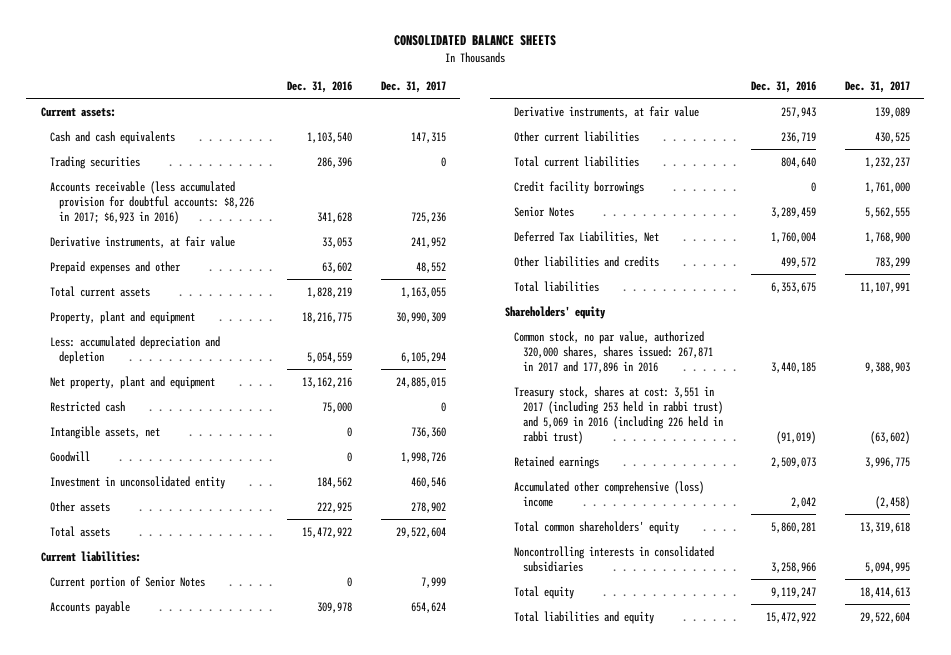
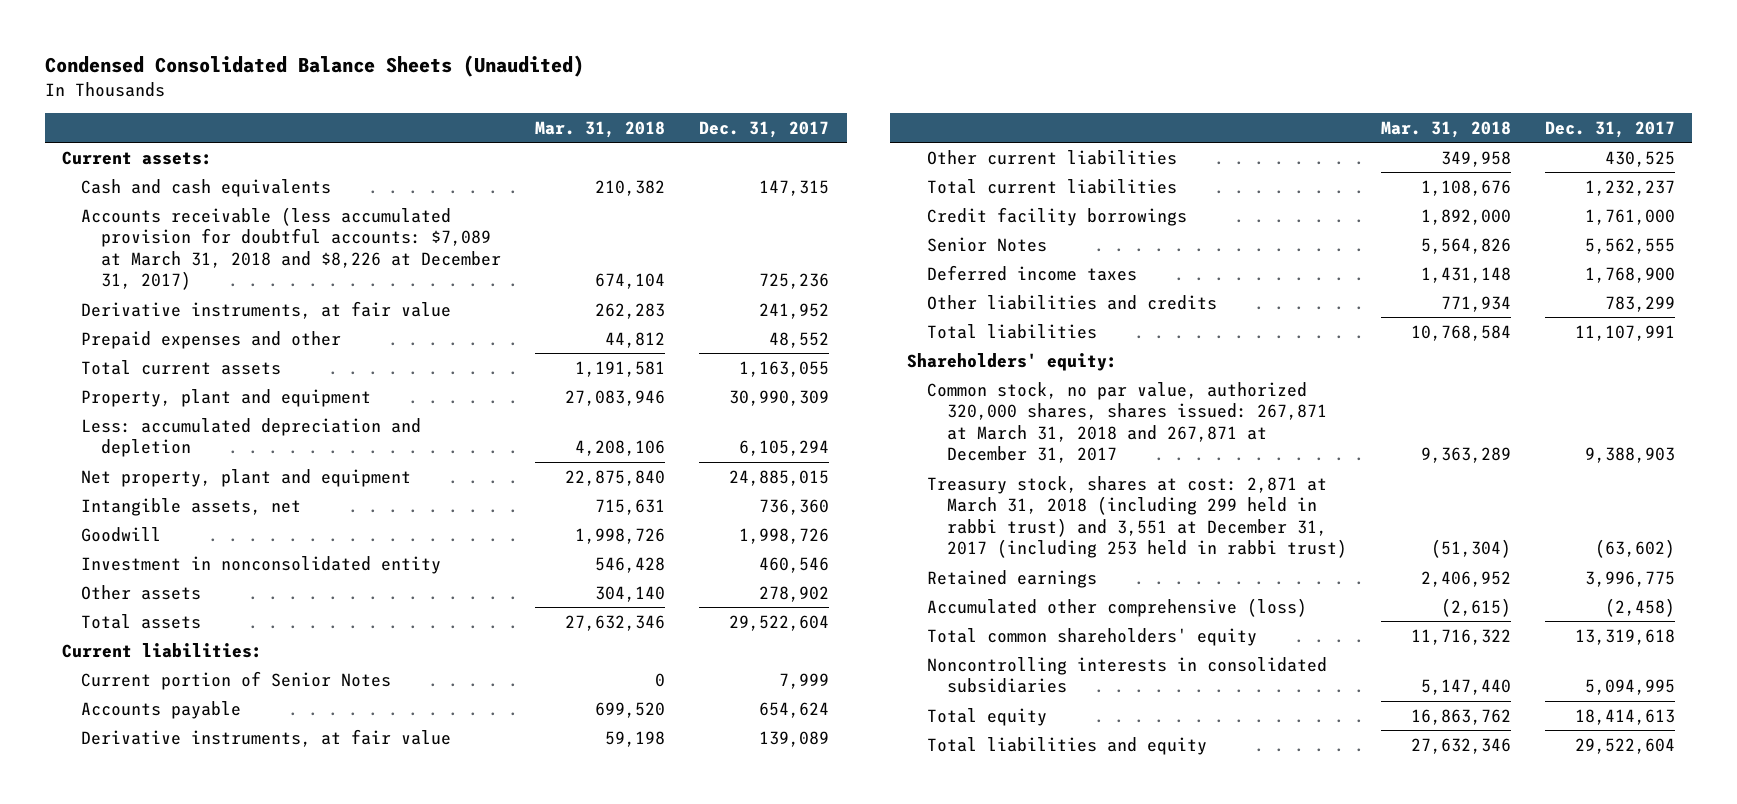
- CONSOLIDATED BALANCE SHEETS
+ Condensed Consolidated Balance Sheets (Unaudited)
- | Dec. 31, 2016 | Dec. 31, 2017
+ | Mar. 31, 2018 | Dec. 31, 2017
- Trading securities | 286,396 | 0
- Accounts receivable (less accumulated provision for doubtful accounts: $8,226 in 2017; $6,923 in 2016) | 341,628 | 725,236
+ Accounts receivable (less accumulated provision for doubtful accounts: $7,089 at March 31, 2018 and $8,226 at December 31, 2017) | 674,104 | 725,236
- Restricted cash | 75,000 | 0
- Investment in unconsolidated entity | 184,562 | 460,546
+ Investment in nonconsolidated entity | 546,428 | 460,546
- Deferred Tax Liabilities, Net | 1,760,004 | 1,768,900
+ Deferred income taxes | 1,431,148 | 1,768,900
- Shareholders' equity
- Common stock, no par value, authorized 320,000 shares, shares issued: 267,871 in 2017 and 177,896 in 2016 | 3,440,185 | 9,388,903
- Treasury stock, shares at cost: 3,551 in 2017 (including 253 held in rabbi trust) and 5,069 in 2016 (including 226 held in rabbi trust) | (91,019) | (63,602)
+ Shareholders' equity:
+ Common stock, no par value, authorized 320,000 shares, shares issued: 267,871 at March 31, 2018 and 267,871 at December 31, 2017 | 9,363,289 | 9,388,903
+ Treasury stock, shares at cost: 2,871 at March 31, 2018 (including 299 held in rabbi trust) and 3,551 at December 31, 2017 (including 253 held in rabbi trust) | (51,304) | (63,602)
- Accumulated other comprehensive (loss) income | 2,042 | (2,458)
+ Accumulated other comprehensive (loss) | (2,615) | (2,458)

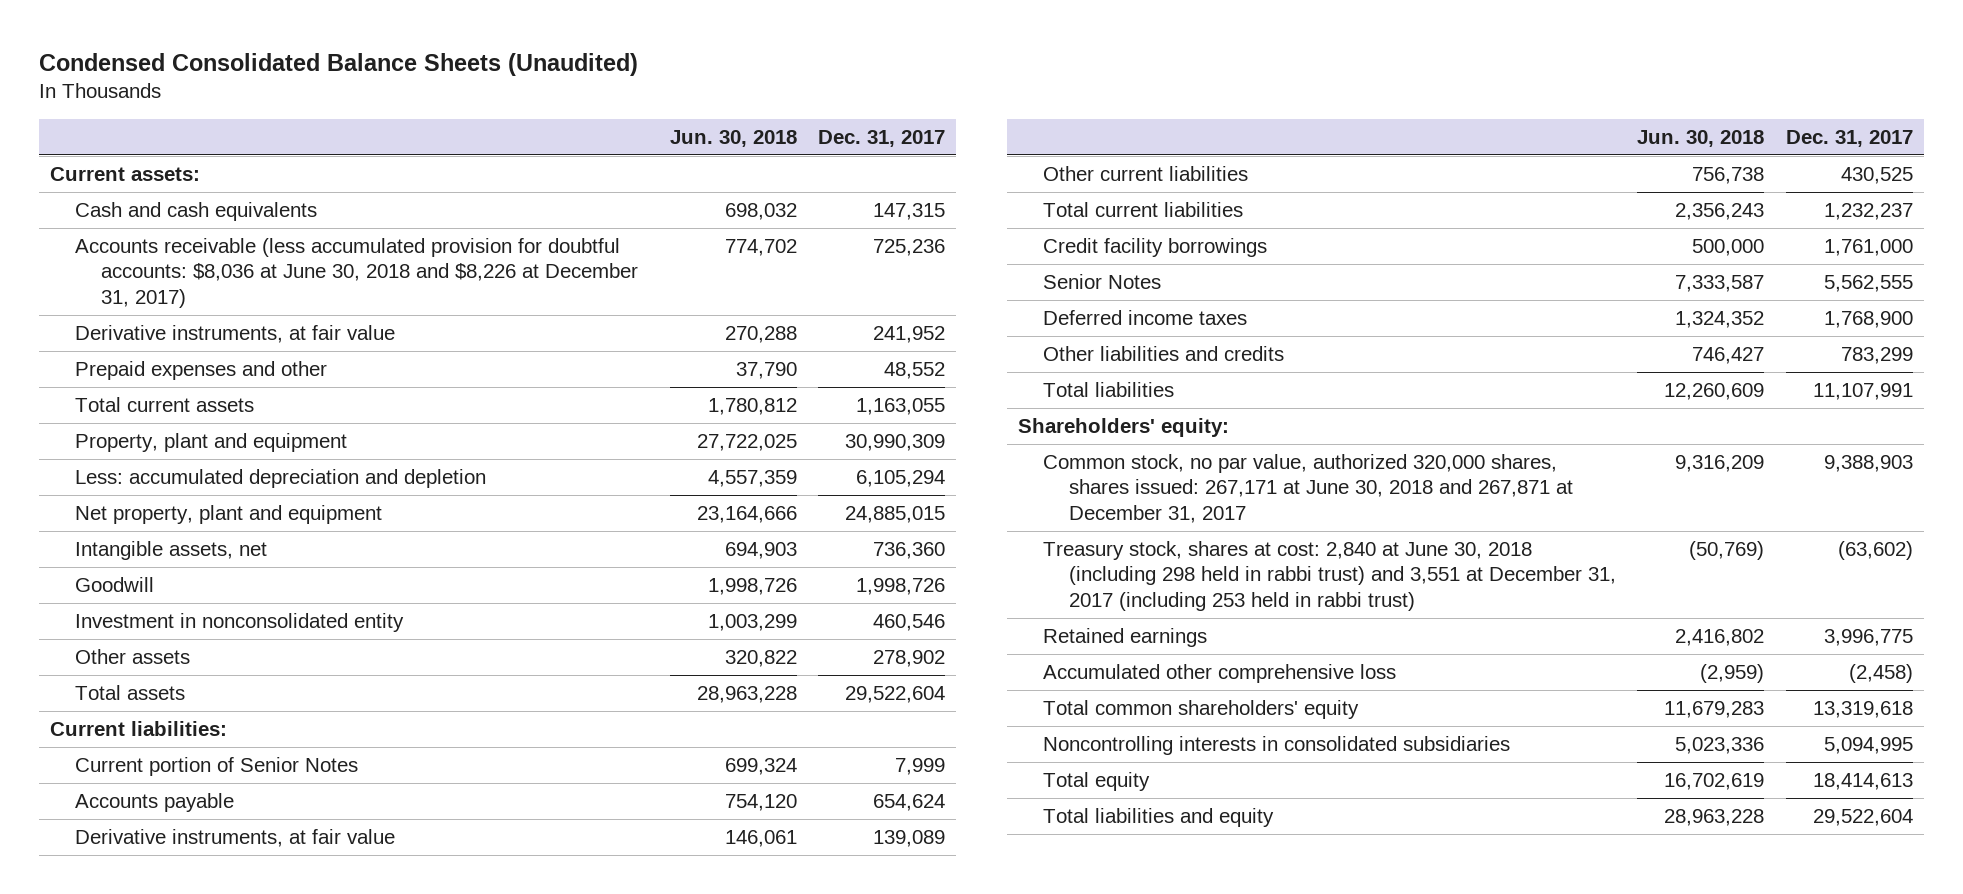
- | Mar. 31, 2018 | Dec. 31, 2017
+ | Jun. 30, 2018 | Dec. 31, 2017
- Accounts receivable (less accumulated provision for doubtful accounts: $7,089 at March 31, 2018 and $8,226 at December 31, 2017) | 674,104 | 725,236
+ Accounts receivable (less accumulated provision for doubtful accounts: $8,036 at June 30, 2018 and $8,226 at December 31, 2017) | 774,702 | 725,236
- Common stock, no par value, authorized 320,000 shares, shares issued: 267,871 at March 31, 2018 and 267,871 at December 31, 2017 | 9,363,289 | 9,388,903
- Treasury stock, shares at cost: 2,871 at March 31, 2018 (including 299 held in rabbi trust) and 3,551 at December 31, 2017 (including 253 held in rabbi trust) | (51,304) | (63,602)
+ Common stock, no par value, authorized 320,000 shares, shares issued: 267,171 at June 30, 2018 and 267,871 at December 31, 2017 | 9,316,209 | 9,388,903
+ Treasury stock, shares at cost: 2,840 at June 30, 2018 (including 298 held in rabbi trust) and 3,551 at December 31, 2017 (including 253 held in rabbi trust) | (50,769) | (63,602)
- Accumulated other comprehensive (loss) | (2,615) | (2,458)
+ Accumulated other comprehensive loss | (2,959) | (2,458)

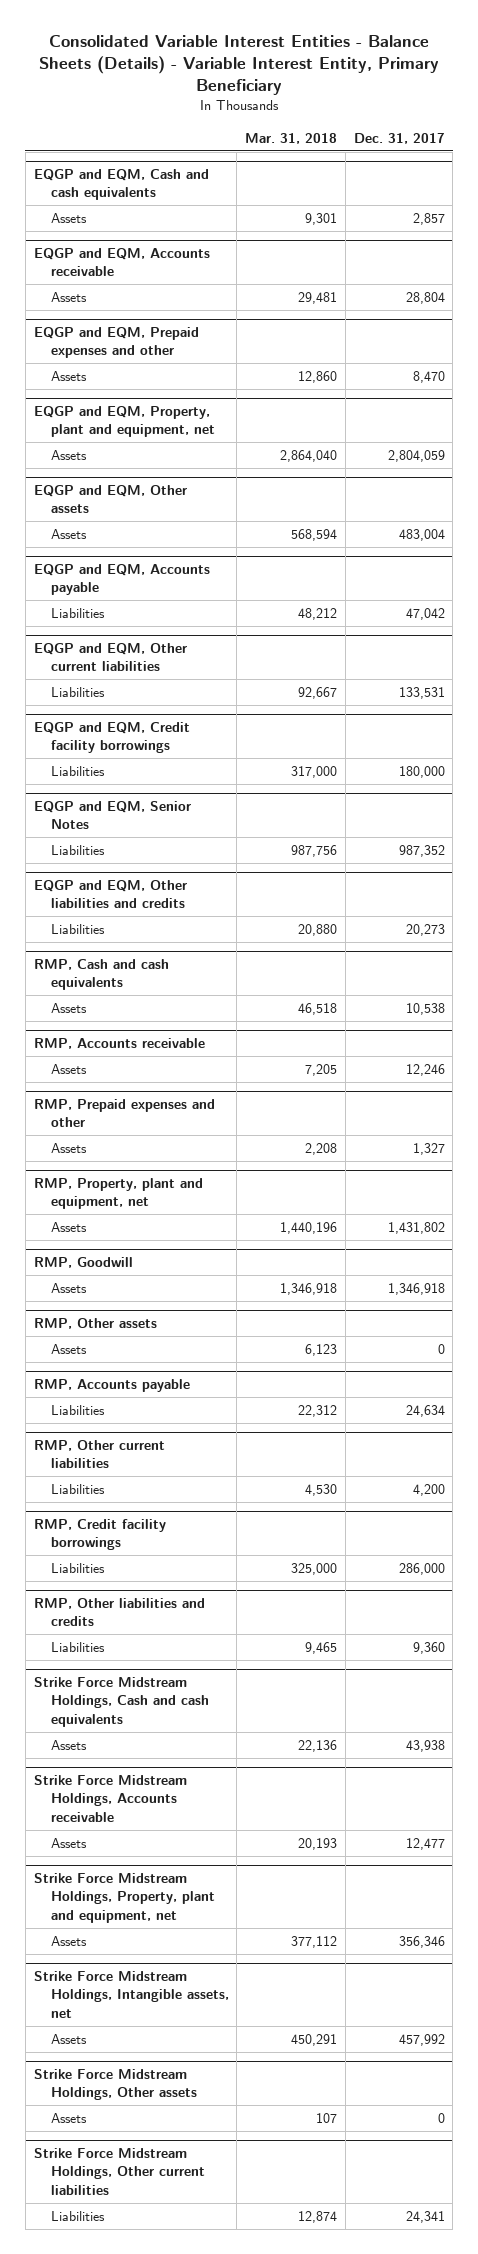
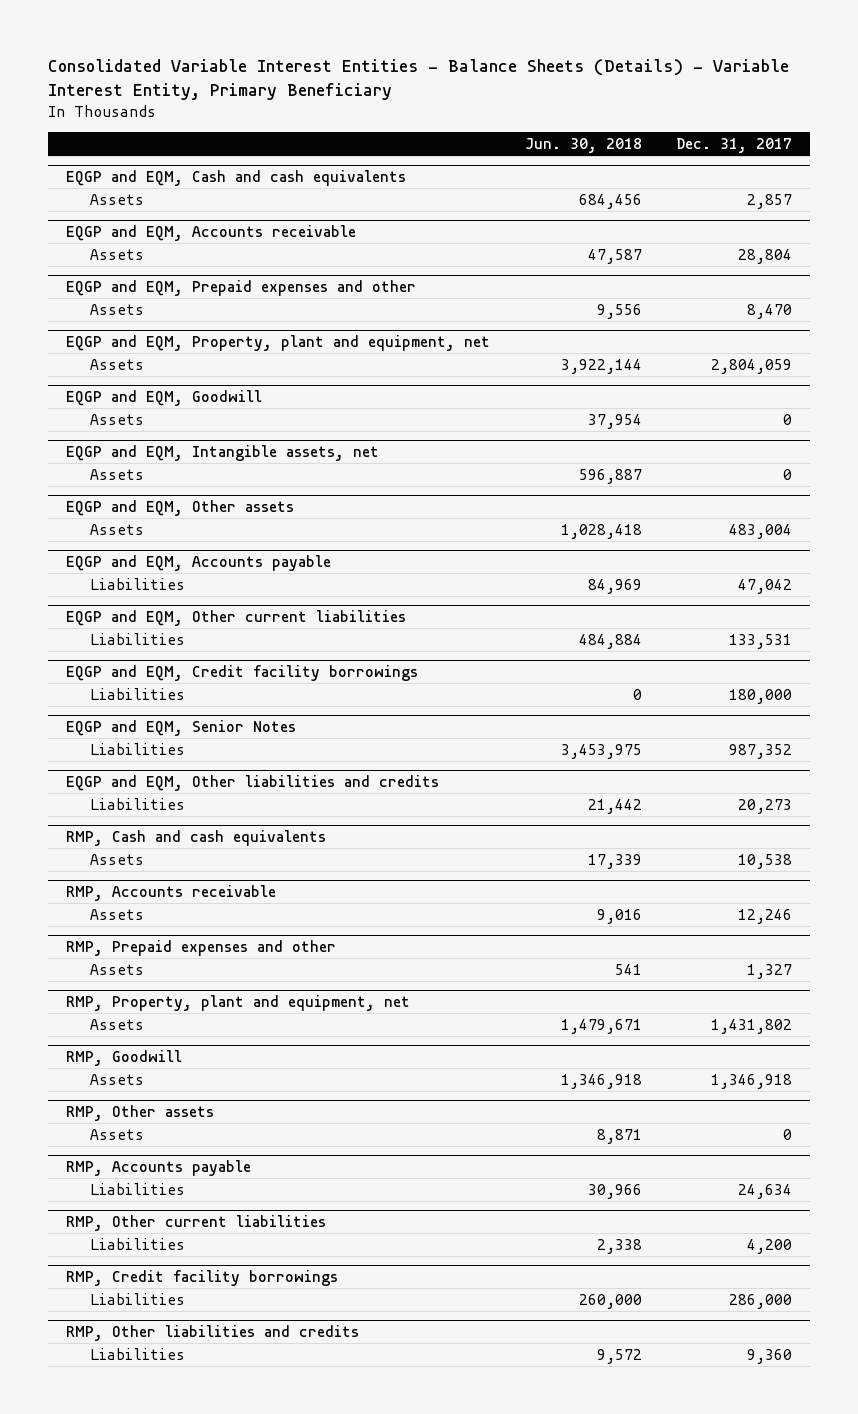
- | Mar. 31, 2018 | Dec. 31, 2017
+ | Jun. 30, 2018 | Dec. 31, 2017
+ EQGP and EQM, Goodwill
+ Assets | 37,954 | 0
+ EQGP and EQM, Intangible assets, net
+ Assets | 596,887 | 0
- Strike Force Midstream Holdings, Cash and cash equivalents
- Assets | 22,136 | 43,938
- Strike Force Midstream Holdings, Accounts receivable
- Assets | 20,193 | 12,477
- Strike Force Midstream Holdings, Property, plant and equipment, net
- Assets | 377,112 | 356,346
- Strike Force Midstream Holdings, Intangible assets, net
- Assets | 450,291 | 457,992
- Strike Force Midstream Holdings, Other assets
- Assets | 107 | 0
- Strike Force Midstream Holdings, Other current liabilities
- Liabilities | 12,874 | 24,341

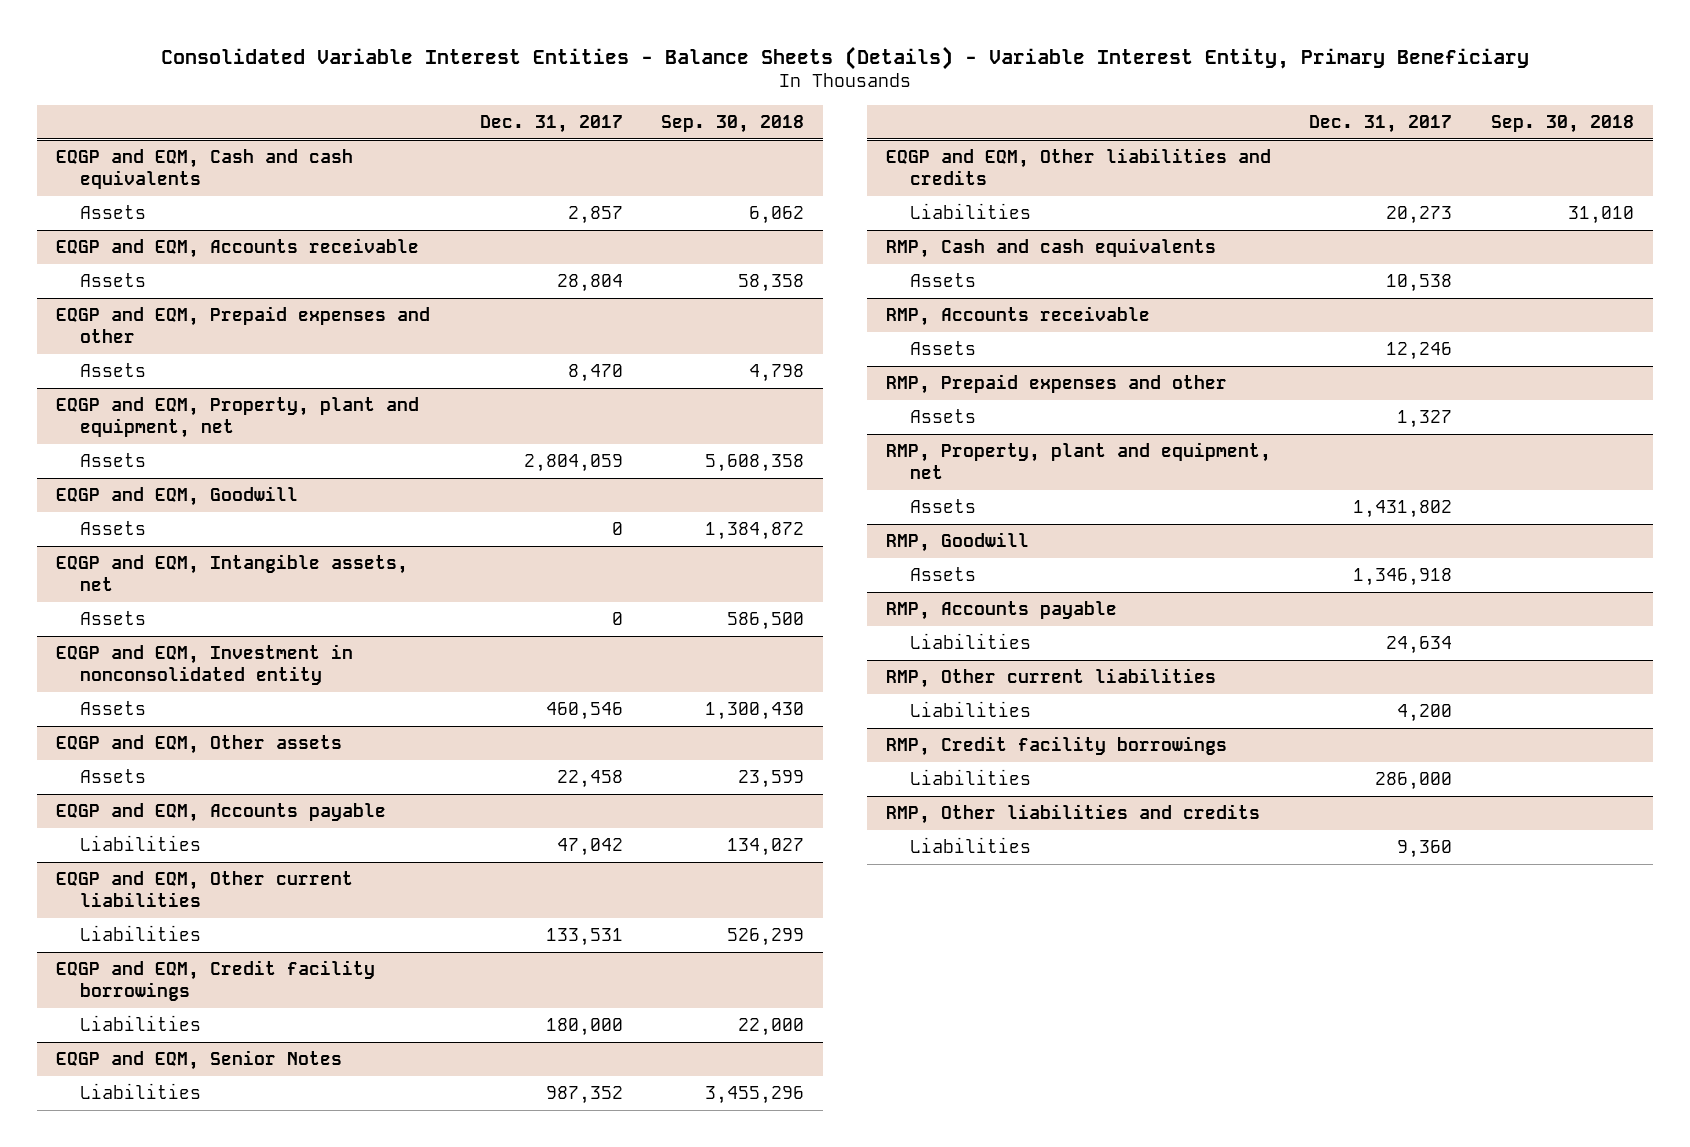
- | Jun. 30, 2018 | Dec. 31, 2017
+ | Dec. 31, 2017 | Sep. 30, 2018
+ EQGP and EQM, Investment in nonconsolidated entity
+ Assets | 460,546 | 1,300,430
@ EQGP and EQM, Other assets
- Assets | 1,028,418 | 483,004
+ Assets | 22,458 | 23,599
- RMP, Other assets
- Assets | 8,871 | 0

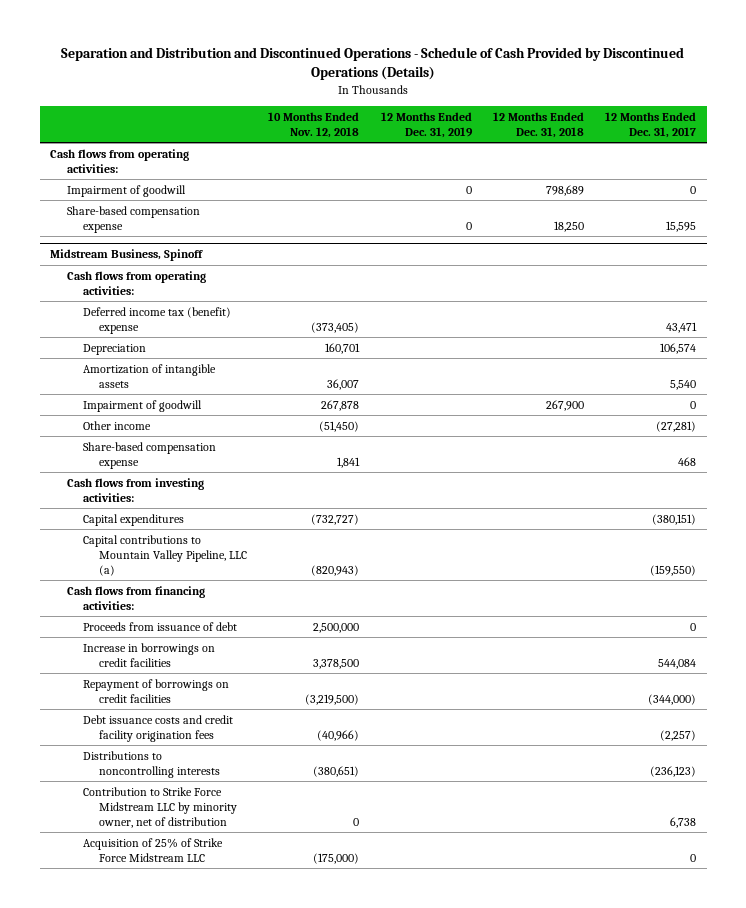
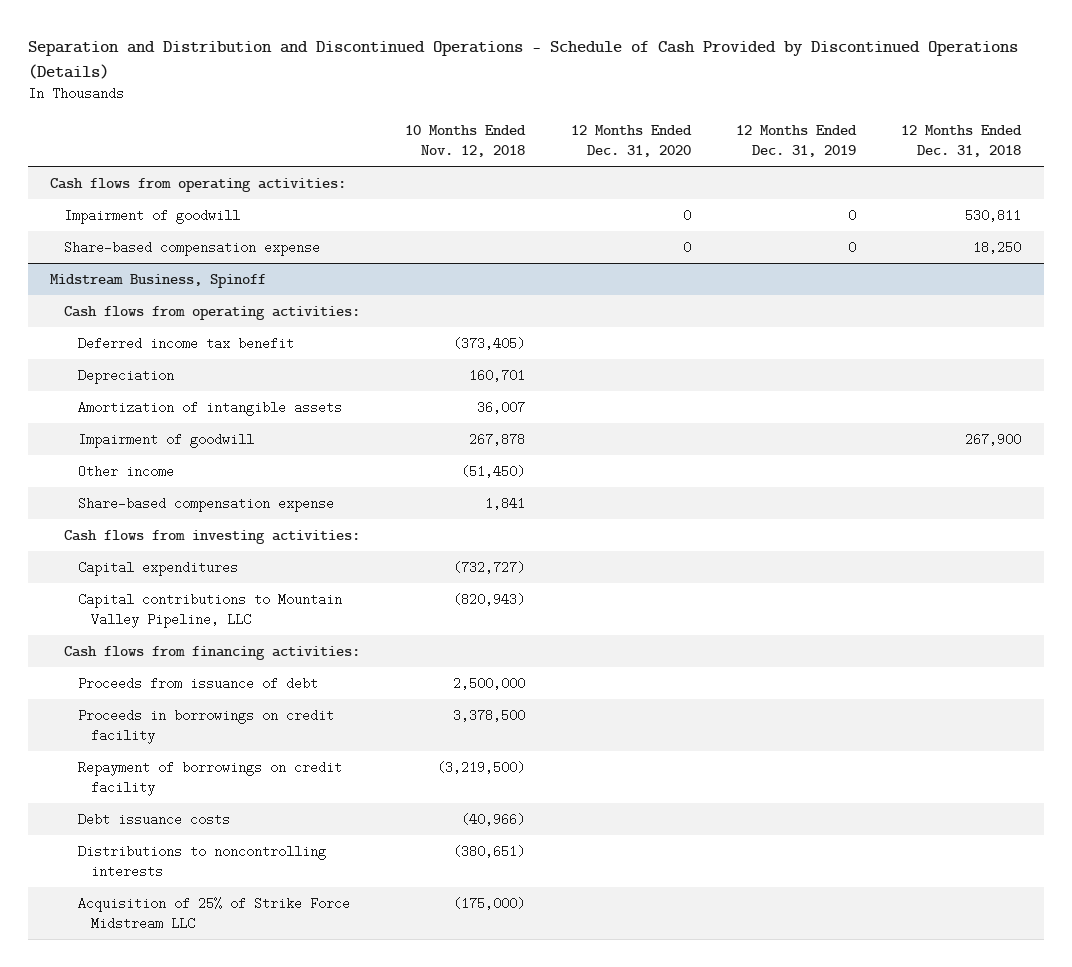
- | 10 Months Ended Nov. 12, 2018 | 12 Months Ended Dec. 31, 2019 | 12 Months Ended Dec. 31, 2018 | 12 Months Ended Dec. 31, 2017
+ | 10 Months Ended Nov. 12, 2018 | 12 Months Ended Dec. 31, 2020 | 12 Months Ended Dec. 31, 2019 | 12 Months Ended Dec. 31, 2018
- Impairment of goodwill | | 0 | 798,689 | 0
+ Impairment of goodwill | | 0 | 0 | 530,811
@ Midstream Business, Spinoff
- Deferred income tax (benefit) expense | (373,405) | | | 43,471
+ Deferred income tax benefit | (373,405) | | |
- Capital contributions to Mountain Valley Pipeline, LLC (a) | (820,943) | | | (159,550)
+ Capital contributions to Mountain Valley Pipeline, LLC | (820,943) | | |
- Increase in borrowings on credit facilities | 3,378,500 | | | 544,084
- Repayment of borrowings on credit facilities | (3,219,500) | | | (344,000)
- Debt issuance costs and credit facility origination fees | (40,966) | | | (2,257)
+ Proceeds in borrowings on credit facility | 3,378,500 | | |
+ Repayment of borrowings on credit facility | (3,219,500) | | |
+ Debt issuance costs | (40,966) | | |
- Contribution to Strike Force Midstream LLC by minority owner, net of distribution | 0 | | | 6,738

